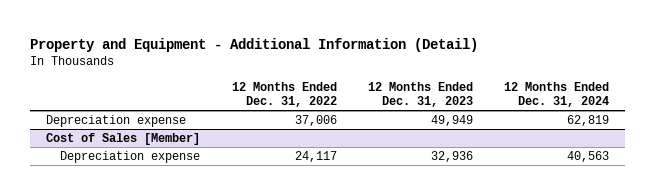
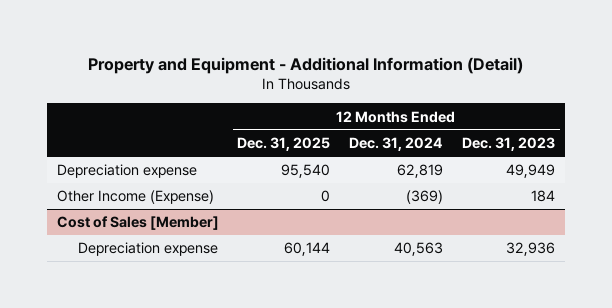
- | 12 Months Ended Dec. 31, 2022 | 12 Months Ended Dec. 31, 2023 | 12 Months Ended Dec. 31, 2024
+ | 12 Months Ended Dec. 31, 2025 | 12 Months Ended Dec. 31, 2024 | 12 Months Ended Dec. 31, 2023
+ Other Income (Expense) | 0 | (369) | 184

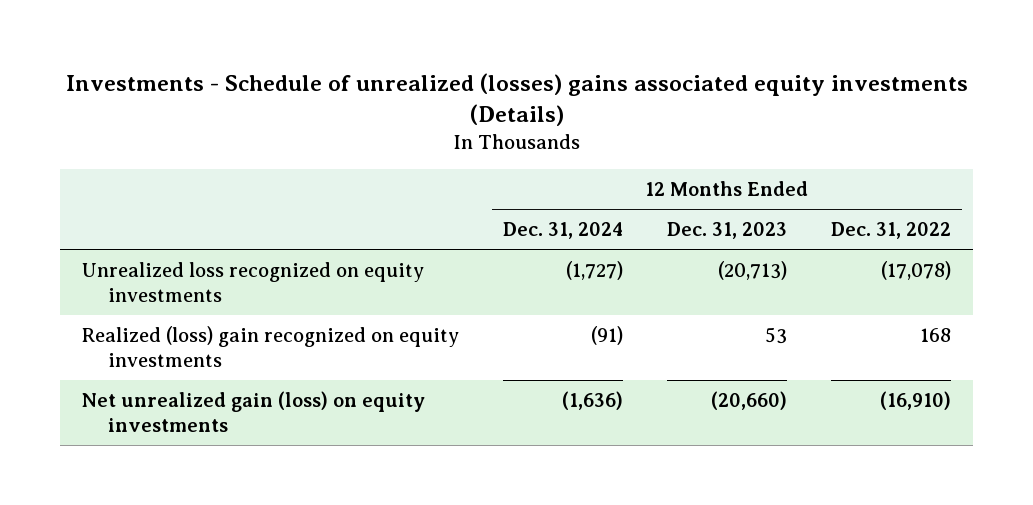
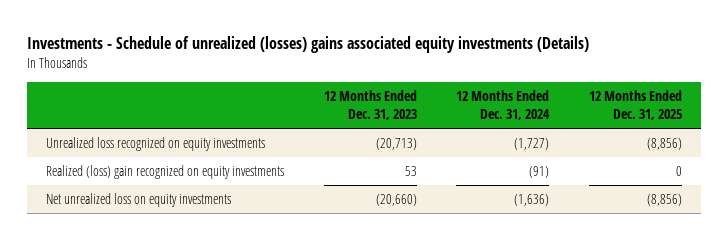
- | 12 Months Ended Dec. 31, 2024 | 12 Months Ended Dec. 31, 2023 | 12 Months Ended Dec. 31, 2022
+ | 12 Months Ended Dec. 31, 2023 | 12 Months Ended Dec. 31, 2024 | 12 Months Ended Dec. 31, 2025
- Net unrealized gain (loss) on equity investments | (1,636) | (20,660) | (16,910)
+ Net unrealized loss on equity investments | (20,660) | (1,636) | (8,856)

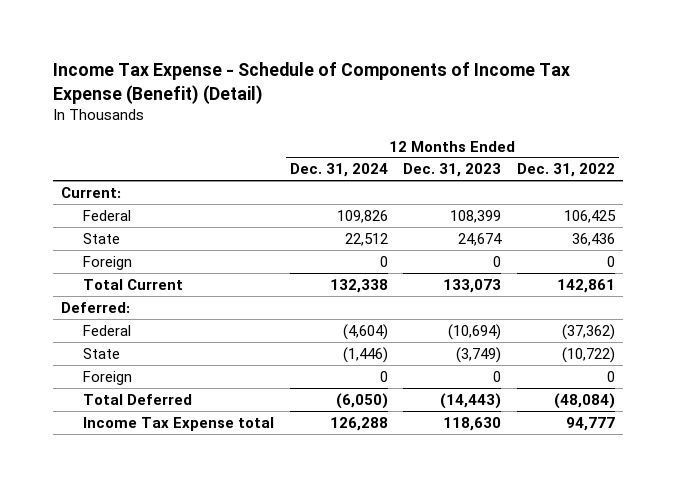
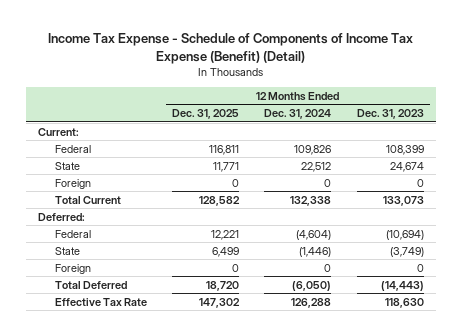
- | 12 Months Ended Dec. 31, 2024 | 12 Months Ended Dec. 31, 2023 | 12 Months Ended Dec. 31, 2022
+ | 12 Months Ended Dec. 31, 2025 | 12 Months Ended Dec. 31, 2024 | 12 Months Ended Dec. 31, 2023
- Income Tax Expense total | 126,288 | 118,630 | 94,777
+ Effective Tax Rate | 147,302 | 126,288 | 118,630

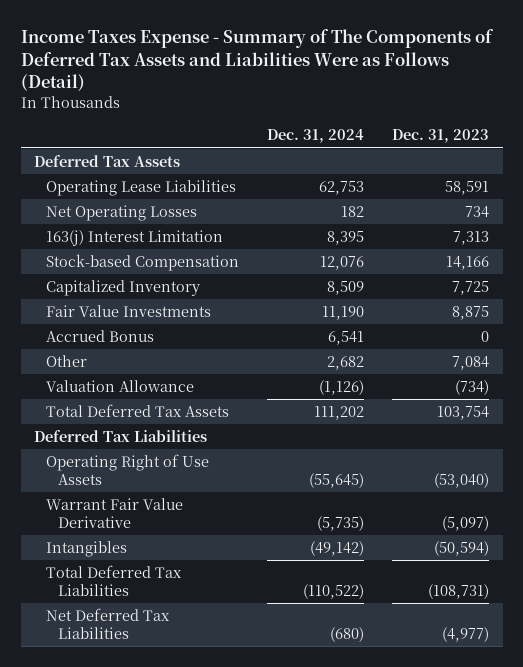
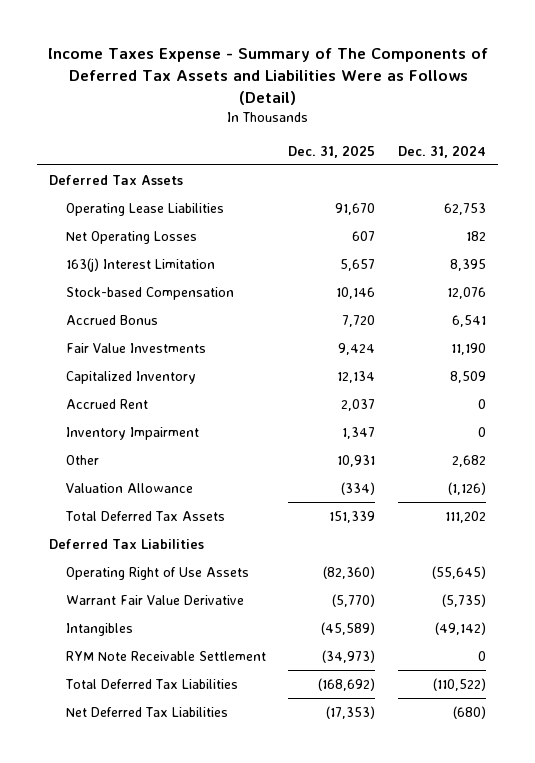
- | Dec. 31, 2024 | Dec. 31, 2023
+ | Dec. 31, 2025 | Dec. 31, 2024
moved down: Fair Value Investments | 9,424 | 11,190
moved down: Capitalized Inventory | 12,134 | 8,509
+ Accrued Rent | 2,037 | 0
+ Inventory Impairment | 1,347 | 0
+ RYM Note Receivable Settlement | (34,973) | 0

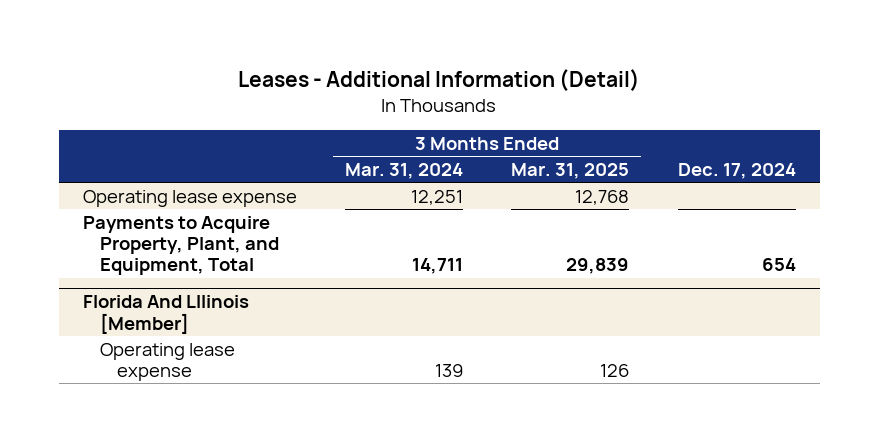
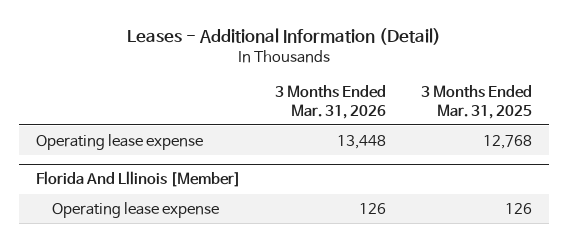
- | 3 Months Ended Mar. 31, 2024 | 3 Months Ended Mar. 31, 2025 | Dec. 17, 2024
+ | 3 Months Ended Mar. 31, 2026 | 3 Months Ended Mar. 31, 2025
- Payments to Acquire Property, Plant, and Equipment, Total | 14,711 | 29,839 | 654

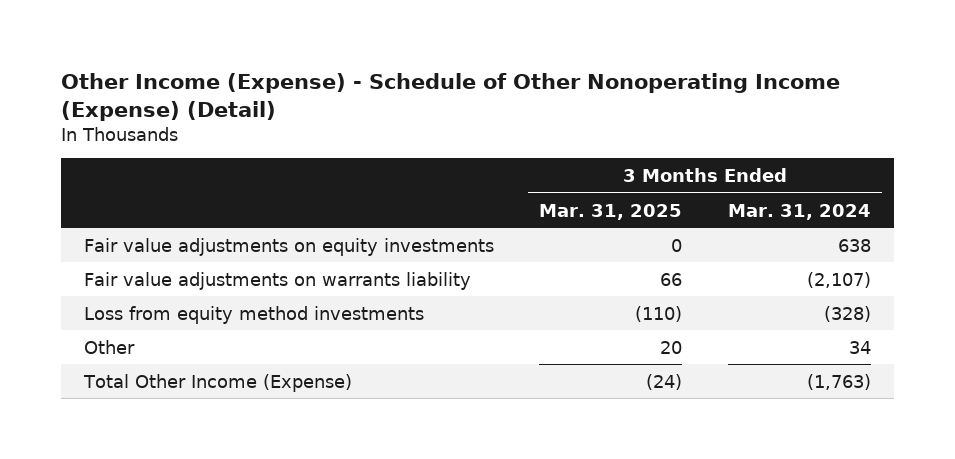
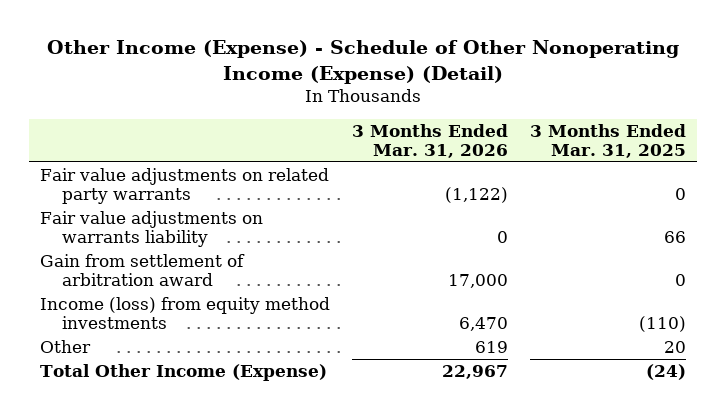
- | 3 Months Ended Mar. 31, 2025 | 3 Months Ended Mar. 31, 2024
+ | 3 Months Ended Mar. 31, 2026 | 3 Months Ended Mar. 31, 2025
- Fair value adjustments on equity investments | 0 | 638
+ Fair value adjustments on related party warrants | (1,122) | 0
- Loss from equity method investments | (110) | (328)
+ Gain from settlement of arbitration award | 17,000 | 0
+ Income (loss) from equity method investments | 6,470 | (110)

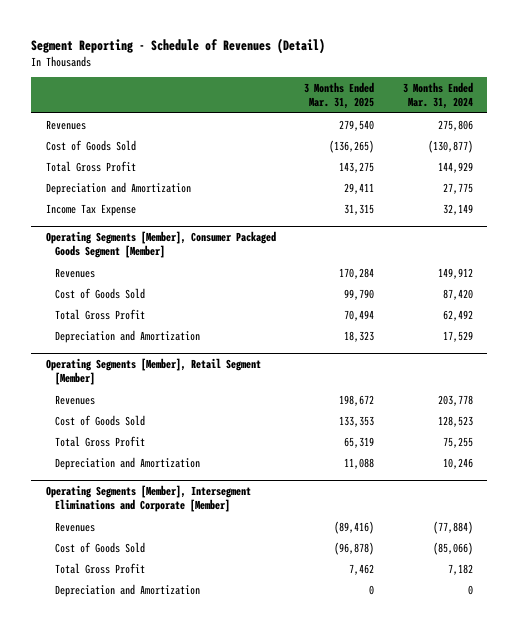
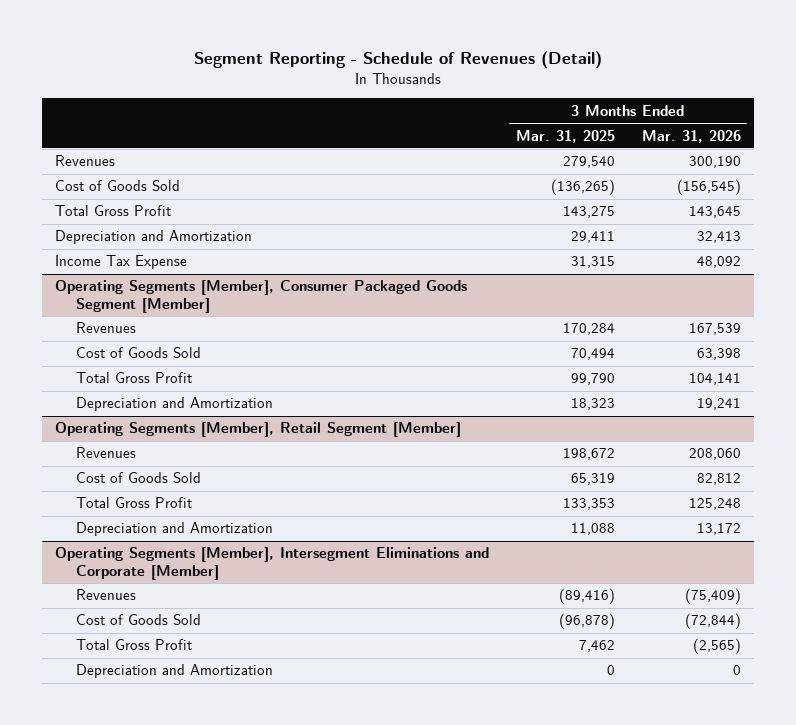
- | 3 Months Ended Mar. 31, 2025 | 3 Months Ended Mar. 31, 2024
+ | 3 Months Ended Mar. 31, 2025 | 3 Months Ended Mar. 31, 2026
@ Operating Segments [Member], Consumer Packaged Goods Segment [Member]
- Cost of Goods Sold | 99,790 | 87,420
- Total Gross Profit | 70,494 | 62,492
+ Cost of Goods Sold | 70,494 | 63,398
+ Total Gross Profit | 99,790 | 104,141
@ Operating Segments [Member], Retail Segment [Member]
- Cost of Goods Sold | 133,353 | 128,523
- Total Gross Profit | 65,319 | 75,255
+ Cost of Goods Sold | 65,319 | 82,812
+ Total Gross Profit | 133,353 | 125,248

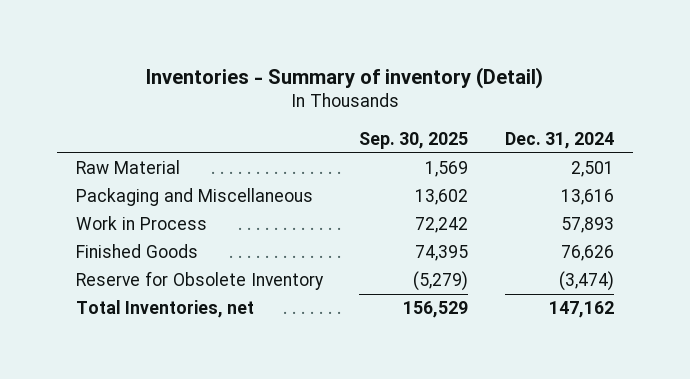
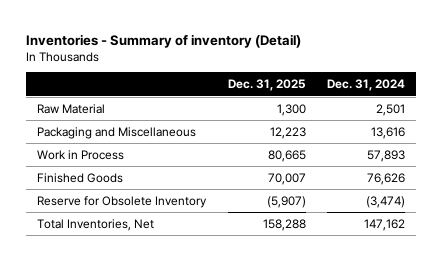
- | Sep. 30, 2025 | Dec. 31, 2024
+ | Dec. 31, 2025 | Dec. 31, 2024
- Total Inventories, net | 156,529 | 147,162
+ Total Inventories, Net | 158,288 | 147,162

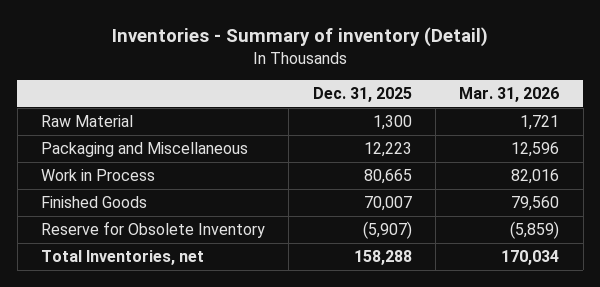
- | Dec. 31, 2025 | Dec. 31, 2024
+ | Dec. 31, 2025 | Mar. 31, 2026
- Total Inventories, Net | 158,288 | 147,162
+ Total Inventories, net | 158,288 | 170,034

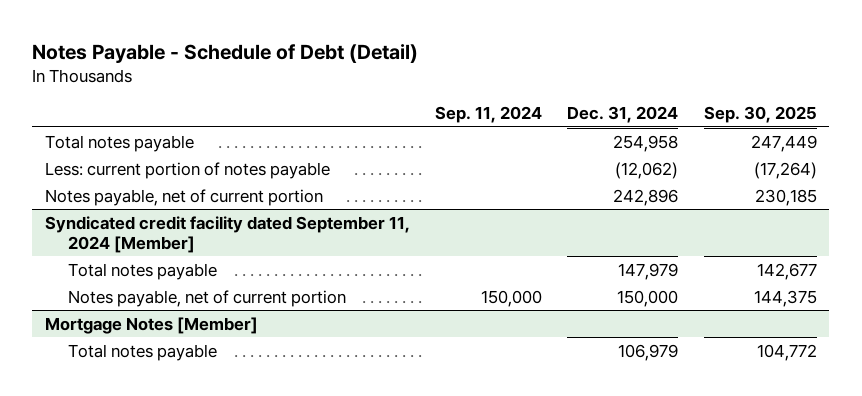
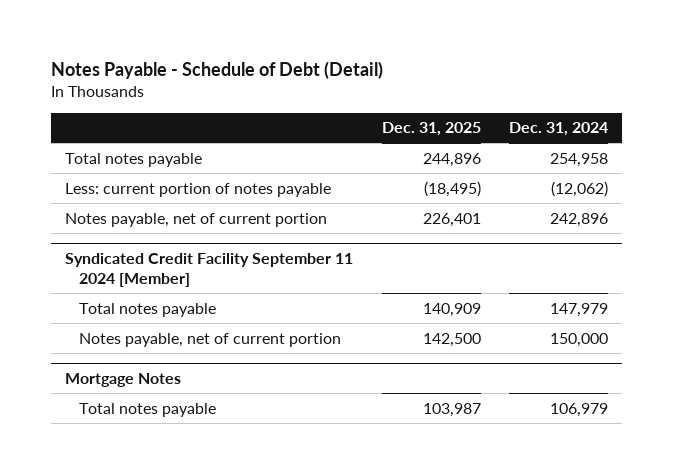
- | Sep. 11, 2024 | Dec. 31, 2024 | Sep. 30, 2025
+ | Dec. 31, 2025 | Dec. 31, 2024
- Syndicated credit facility dated September 11, 2024 [Member]
+ Syndicated Credit Facility September 11 2024 [Member]
- Mortgage Notes [Member]
+ Mortgage Notes

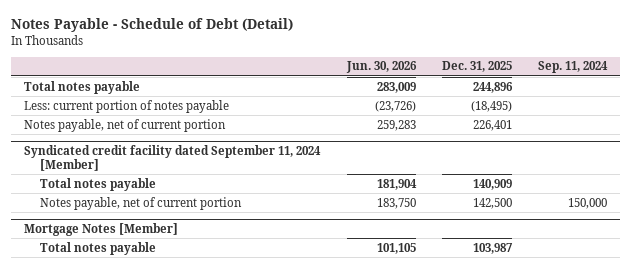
- | Dec. 31, 2025 | Dec. 31, 2024
+ | Jun. 30, 2026 | Dec. 31, 2025 | Sep. 11, 2024
- Syndicated Credit Facility September 11 2024 [Member]
+ Syndicated credit facility dated September 11, 2024 [Member]
- Mortgage Notes
+ Mortgage Notes [Member]

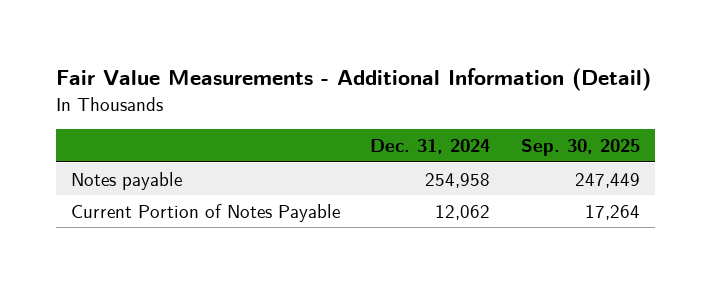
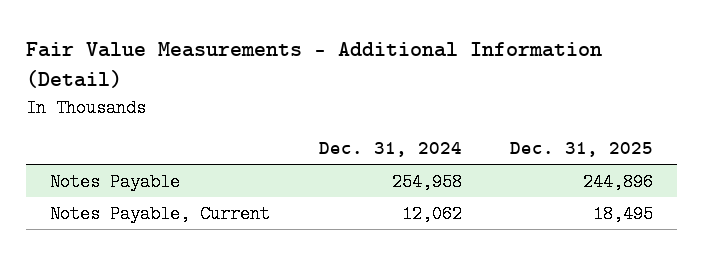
- | Dec. 31, 2024 | Sep. 30, 2025
+ | Dec. 31, 2024 | Dec. 31, 2025
- Notes payable | 254,958 | 247,449
- Current Portion of Notes Payable | 12,062 | 17,264
+ Notes Payable | 254,958 | 244,896
+ Notes Payable, Current | 12,062 | 18,495

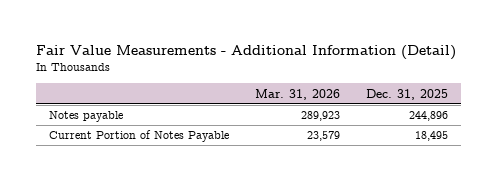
- | Dec. 31, 2024 | Dec. 31, 2025
+ | Mar. 31, 2026 | Dec. 31, 2025
- Notes Payable | 254,958 | 244,896
- Notes Payable, Current | 12,062 | 18,495
+ Notes payable | 289,923 | 244,896
+ Current Portion of Notes Payable | 23,579 | 18,495

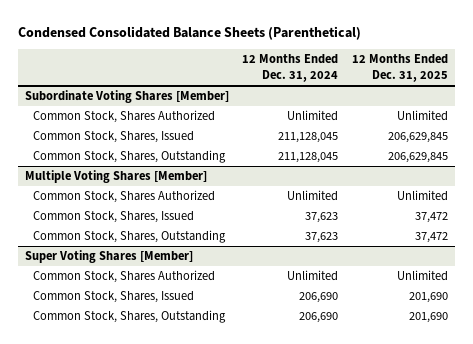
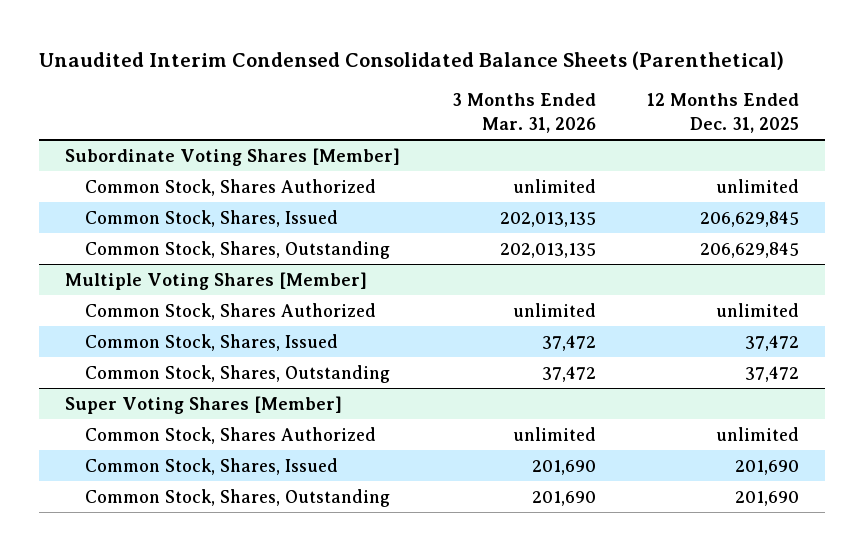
- Condensed Consolidated Balance Sheets (Parenthetical)
+ Unaudited Interim Condensed Consolidated Balance Sheets (Parenthetical)
- | 12 Months Ended Dec. 31, 2024 | 12 Months Ended Dec. 31, 2025
+ | 3 Months Ended Mar. 31, 2026 | 12 Months Ended Dec. 31, 2025
@ Subordinate Voting Shares [Member]
- Common Stock, Shares Authorized | Unlimited | Unlimited
+ Common Stock, Shares Authorized | unlimited | unlimited
@ Multiple Voting Shares [Member]
- Common Stock, Shares Authorized | Unlimited | Unlimited
+ Common Stock, Shares Authorized | unlimited | unlimited
@ Super Voting Shares [Member]
- Common Stock, Shares Authorized | Unlimited | Unlimited
+ Common Stock, Shares Authorized | unlimited | unlimited

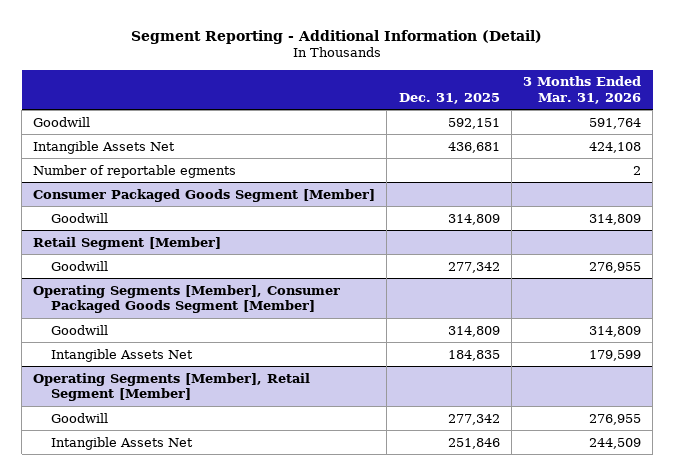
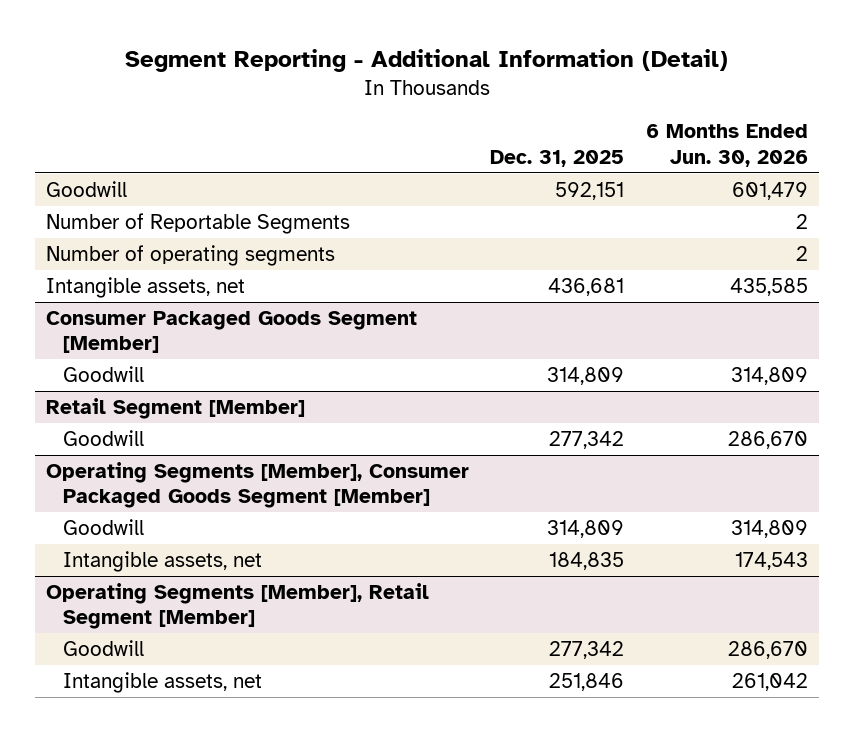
- | Dec. 31, 2025 | 3 Months Ended Mar. 31, 2026
+ | Dec. 31, 2025 | 6 Months Ended Jun. 30, 2026
- Intangible Assets Net | 436,681 | 424,108
- Number of reportable egments | | 2
+ Number of Reportable Segments | | 2
+ Number of operating segments | | 2
+ Intangible assets, net | 436,681 | 435,585
@ Operating Segments [Member], Consumer Packaged Goods Segment [Member]
- Intangible Assets Net | 184,835 | 179,599
+ Intangible assets, net | 184,835 | 174,543
@ Operating Segments [Member], Retail Segment [Member]
- Intangible Assets Net | 251,846 | 244,509
+ Intangible assets, net | 251,846 | 261,042

